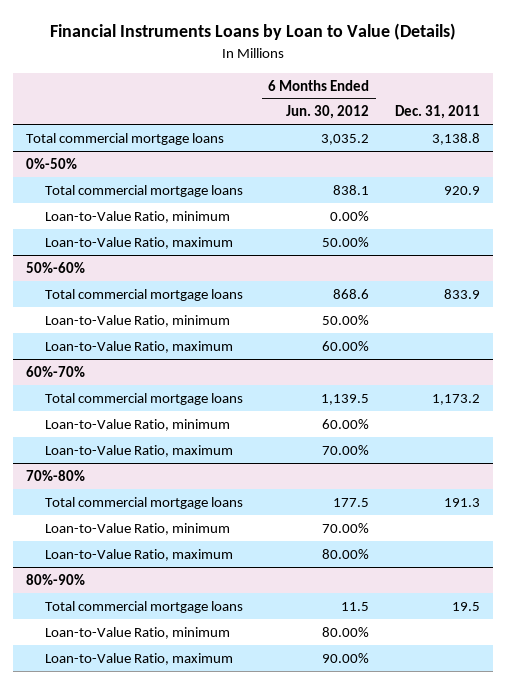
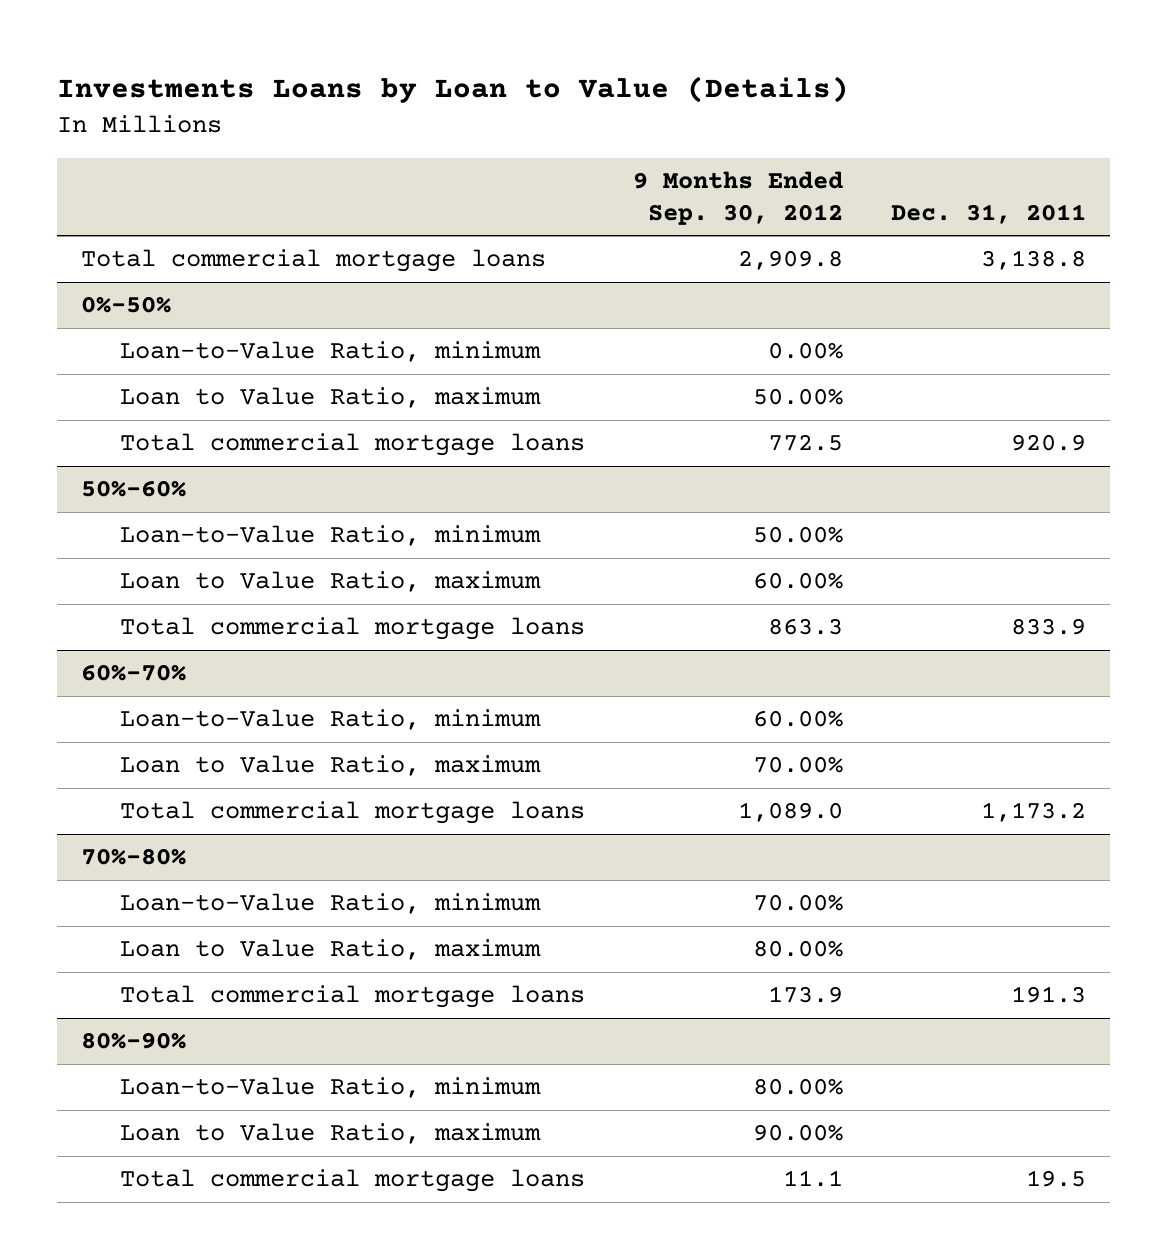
- Financial Instruments Loans by Loan to Value (Details)
+ Investments Loans by Loan to Value (Details)
- | 6 Months Ended Jun. 30, 2012 | Dec. 31, 2011
+ | 9 Months Ended Sep. 30, 2012 | Dec. 31, 2011
@ 0%-50%
- Loan-to-Value Ratio, maximum | 50.00% |
+ Loan to Value Ratio, maximum | 50.00% |
moved down: Total commercial mortgage loans | 772.5 | 920.9
@ 50%-60%
- Loan-to-Value Ratio, maximum | 60.00% |
+ Loan to Value Ratio, maximum | 60.00% |
moved down: Total commercial mortgage loans | 863.3 | 833.9
@ 60%-70%
- Loan-to-Value Ratio, maximum | 70.00% |
+ Loan to Value Ratio, maximum | 70.00% |
moved down: Total commercial mortgage loans | 1,089.0 | 1,173.2
@ 70%-80%
- Loan-to-Value Ratio, maximum | 80.00% |
+ Loan to Value Ratio, maximum | 80.00% |
moved down: Total commercial mortgage loans | 173.9 | 191.3
@ 80%-90%
- Loan-to-Value Ratio, maximum | 90.00% |
+ Loan to Value Ratio, maximum | 90.00% |
moved down: Total commercial mortgage loans | 11.1 | 19.5

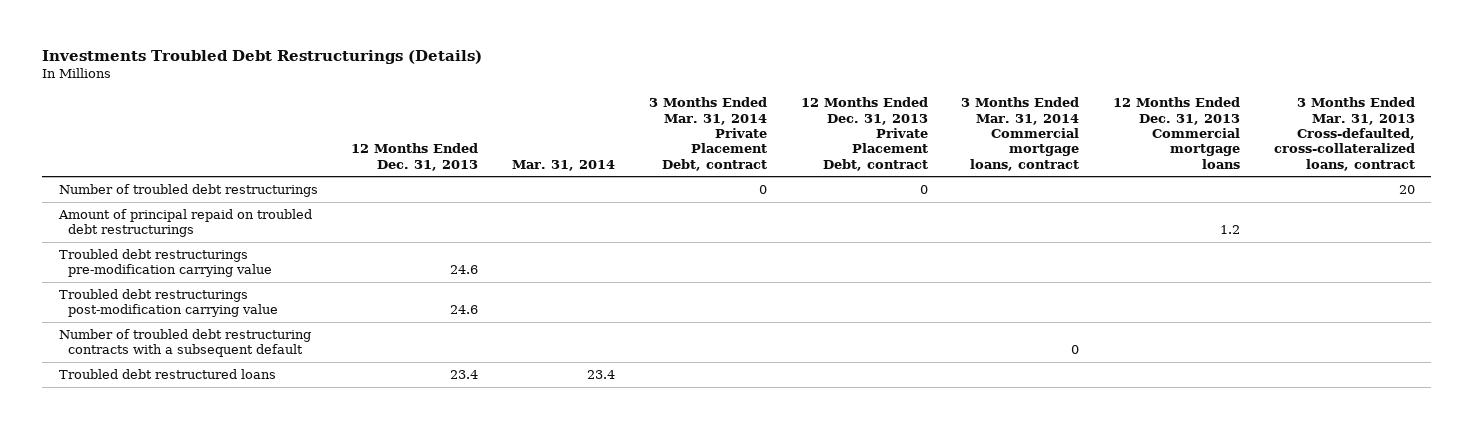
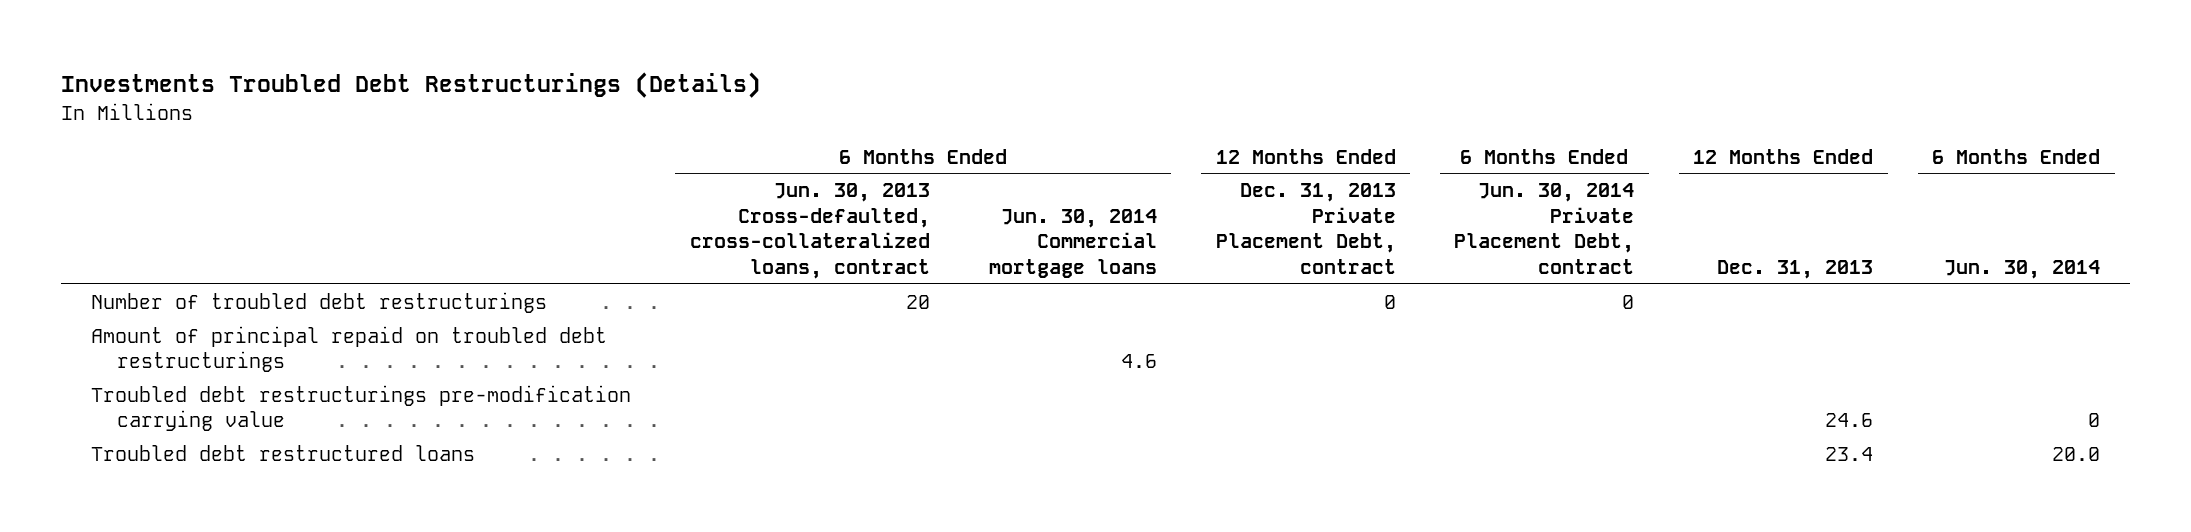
- | 12 Months Ended Dec. 31, 2013 | Mar. 31, 2014 | 3 Months Ended Mar. 31, 2014 Private Placement Debt, contract | 12 Months Ended Dec. 31, 2013 Private Placement Debt, contract | 3 Months Ended Mar. 31, 2014 Commercial mortgage loans, contract | 12 Months Ended Dec. 31, 2013 Commercial mortgage loans | 3 Months Ended Mar. 31, 2013 Cross-defaulted, cross-collateralized loans, contract
+ | 6 Months Ended Jun. 30, 2013 Cross-defaulted, cross-collateralized loans, contract | 6 Months Ended Jun. 30, 2014 Commercial mortgage loans | 12 Months Ended Dec. 31, 2013 Private Placement Debt, contract | 6 Months Ended Jun. 30, 2014 Private Placement Debt, contract | 12 Months Ended Dec. 31, 2013 | 6 Months Ended Jun. 30, 2014
- Troubled debt restructurings post-modification carrying value | 24.6 | | | | | |
- Number of troubled debt restructuring contracts with a subsequent default | | | | | 0 | |

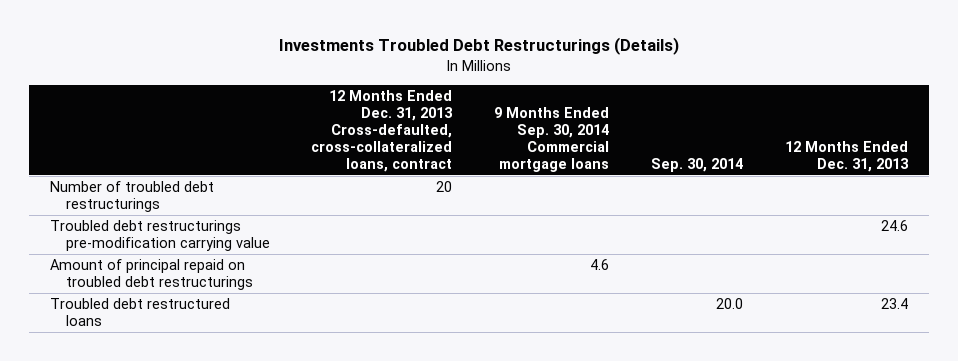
- | 6 Months Ended Jun. 30, 2013 Cross-defaulted, cross-collateralized loans, contract | 6 Months Ended Jun. 30, 2014 Commercial mortgage loans | 12 Months Ended Dec. 31, 2013 Private Placement Debt, contract | 6 Months Ended Jun. 30, 2014 Private Placement Debt, contract | 12 Months Ended Dec. 31, 2013 | 6 Months Ended Jun. 30, 2014
+ | 12 Months Ended Dec. 31, 2013 Cross-defaulted, cross-collateralized loans, contract | 9 Months Ended Sep. 30, 2014 Commercial mortgage loans | Sep. 30, 2014 | 12 Months Ended Dec. 31, 2013
moved down: Amount of principal repaid on troubled debt restructurings | | 4.6 | |

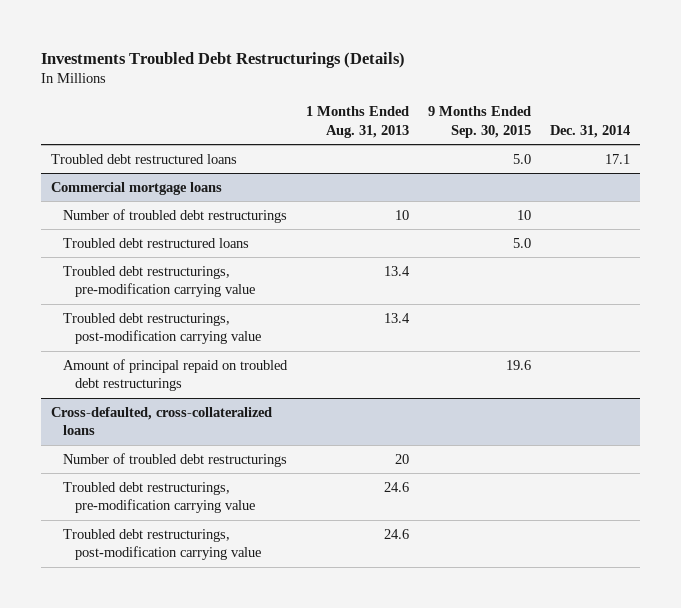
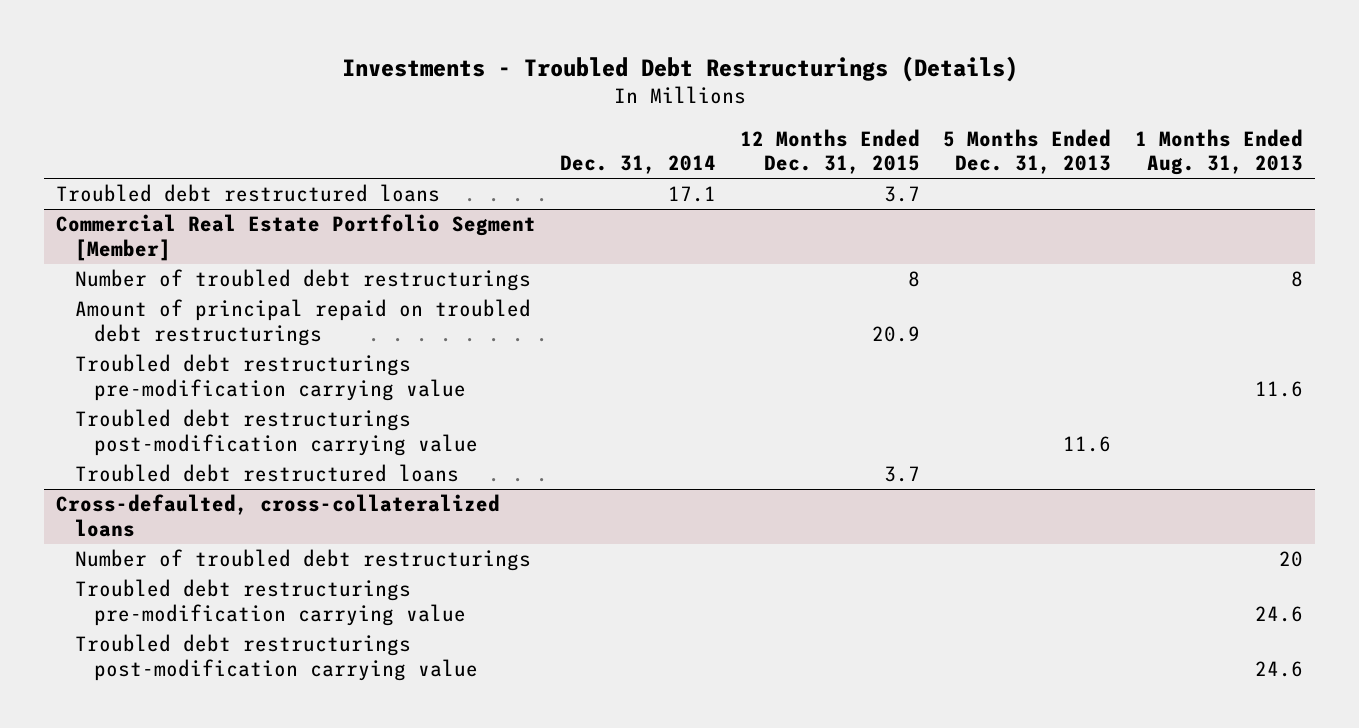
- Investments Troubled Debt Restructurings (Details)
+ Investments - Troubled Debt Restructurings (Details)
- | 1 Months Ended Aug. 31, 2013 | 9 Months Ended Sep. 30, 2015 | Dec. 31, 2014
+ | Dec. 31, 2014 | 12 Months Ended Dec. 31, 2015 | 5 Months Ended Dec. 31, 2013 | 1 Months Ended Aug. 31, 2013
- Commercial mortgage loans
- Number of troubled debt restructurings | 10 | 10 |
- Troubled debt restructured loans | | 5.0 |
- Troubled debt restructurings, pre-modification carrying value | 13.4 | |
- Troubled debt restructurings, post-modification carrying value | 13.4 | |
- Amount of principal repaid on troubled debt restructurings | | 19.6 |
+ Commercial Real Estate Portfolio Segment [Member]
+ Number of troubled debt restructurings | | 8 | | 8
+ Amount of principal repaid on troubled debt restructurings | | 20.9 | |
+ Troubled debt restructurings pre-modification carrying value | | | | 11.6
+ Troubled debt restructurings post-modification carrying value | | | 11.6 |
+ Troubled debt restructured loans | | 3.7 | |
@ Cross-defaulted, cross-collateralized loans
- Troubled debt restructurings, pre-modification carrying value | 24.6 | |
- Troubled debt restructurings, post-modification carrying value | 24.6 | |
+ Troubled debt restructurings pre-modification carrying value | | | | 24.6
+ Troubled debt restructurings post-modification carrying value | | | | 24.6

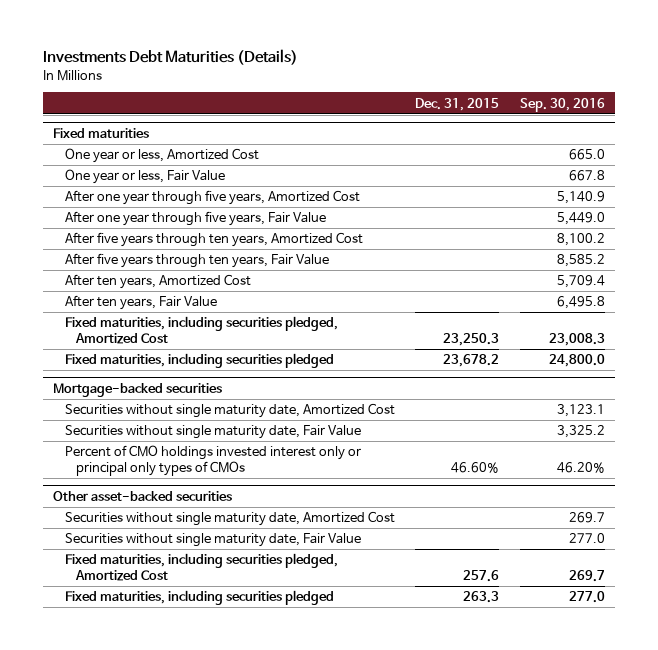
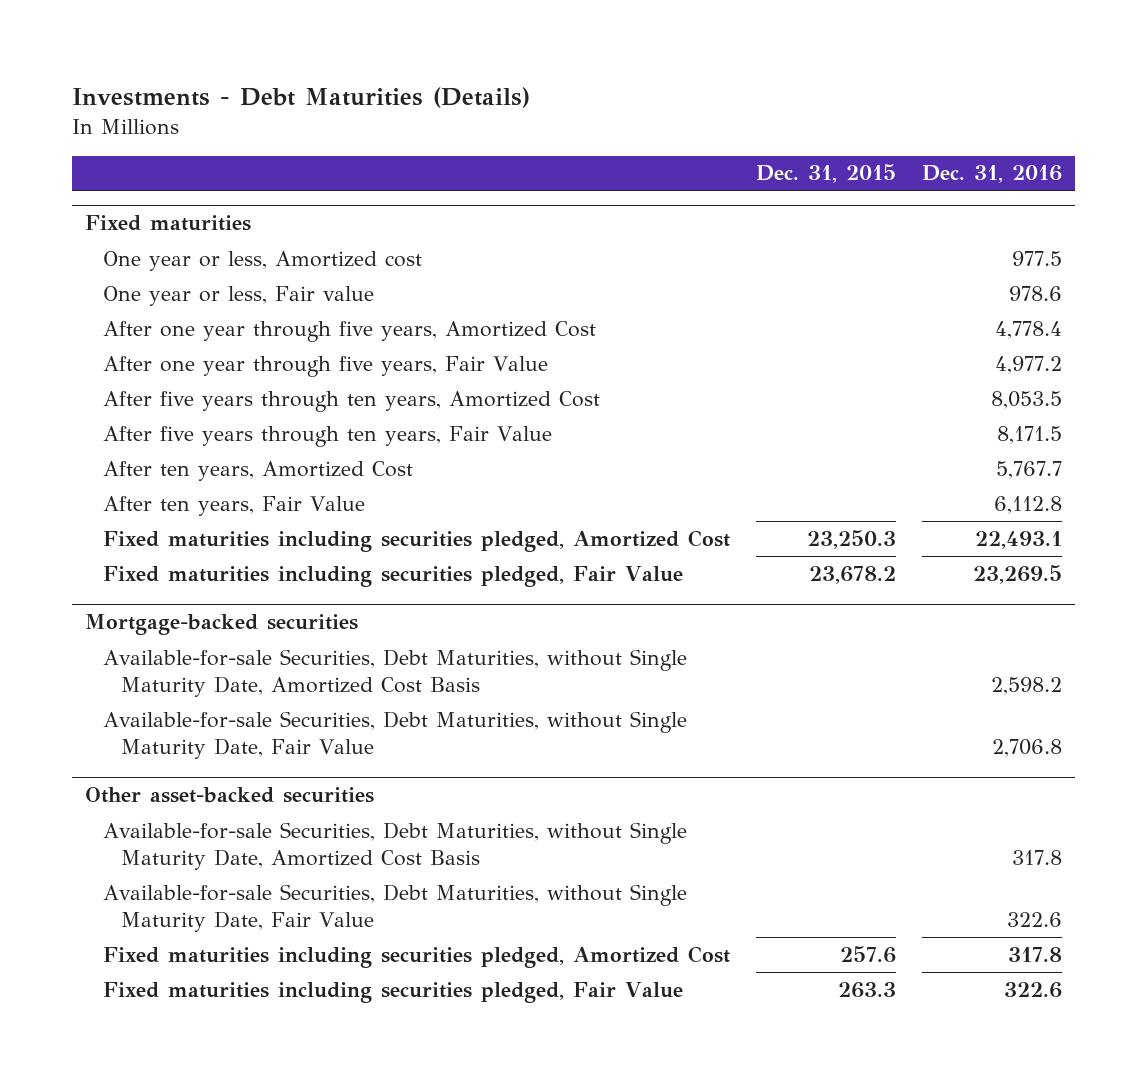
- Investments Debt Maturities (Details)
+ Investments - Debt Maturities (Details)
- | Dec. 31, 2015 | Sep. 30, 2016
+ | Dec. 31, 2015 | Dec. 31, 2016
@ Fixed maturities
- One year or less, Amortized Cost | | 665.0
- One year or less, Fair Value | | 667.8
+ One year or less, Amortized cost | | 977.5
+ One year or less, Fair value | | 978.6
- Fixed maturities, including securities pledged, Amortized Cost | 23,250.3 | 23,008.3
- Fixed maturities, including securities pledged | 23,678.2 | 24,800.0
+ Fixed maturities including securities pledged, Amortized Cost | 23,250.3 | 22,493.1
+ Fixed maturities including securities pledged, Fair Value | 23,678.2 | 23,269.5
@ Mortgage-backed securities
- Securities without single maturity date, Amortized Cost | | 3,123.1
- Securities without single maturity date, Fair Value | | 3,325.2
- Percent of CMO holdings invested interest only or principal only types of CMOs | 46.60% | 46.20%
+ Available-for-sale Securities, Debt Maturities, without Single Maturity Date, Amortized Cost Basis | | 2,598.2
+ Available-for-sale Securities, Debt Maturities, without Single Maturity Date, Fair Value | | 2,706.8
@ Other asset-backed securities
- Securities without single maturity date, Amortized Cost | | 269.7
- Securities without single maturity date, Fair Value | | 277.0
- Fixed maturities, including securities pledged, Amortized Cost | 257.6 | 269.7
- Fixed maturities, including securities pledged | 263.3 | 277.0
+ Available-for-sale Securities, Debt Maturities, without Single Maturity Date, Amortized Cost Basis | | 317.8
+ Available-for-sale Securities, Debt Maturities, without Single Maturity Date, Fair Value | | 322.6
+ Fixed maturities including securities pledged, Amortized Cost | 257.6 | 317.8
+ Fixed maturities including securities pledged, Fair Value | 263.3 | 322.6

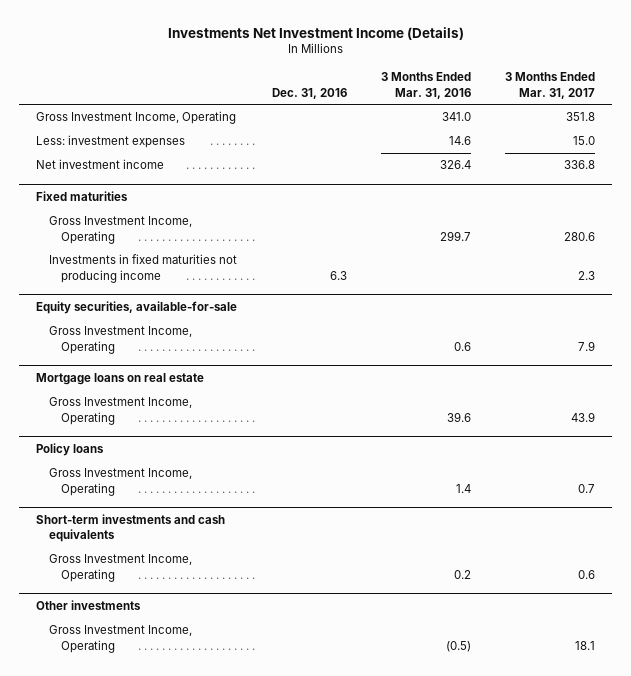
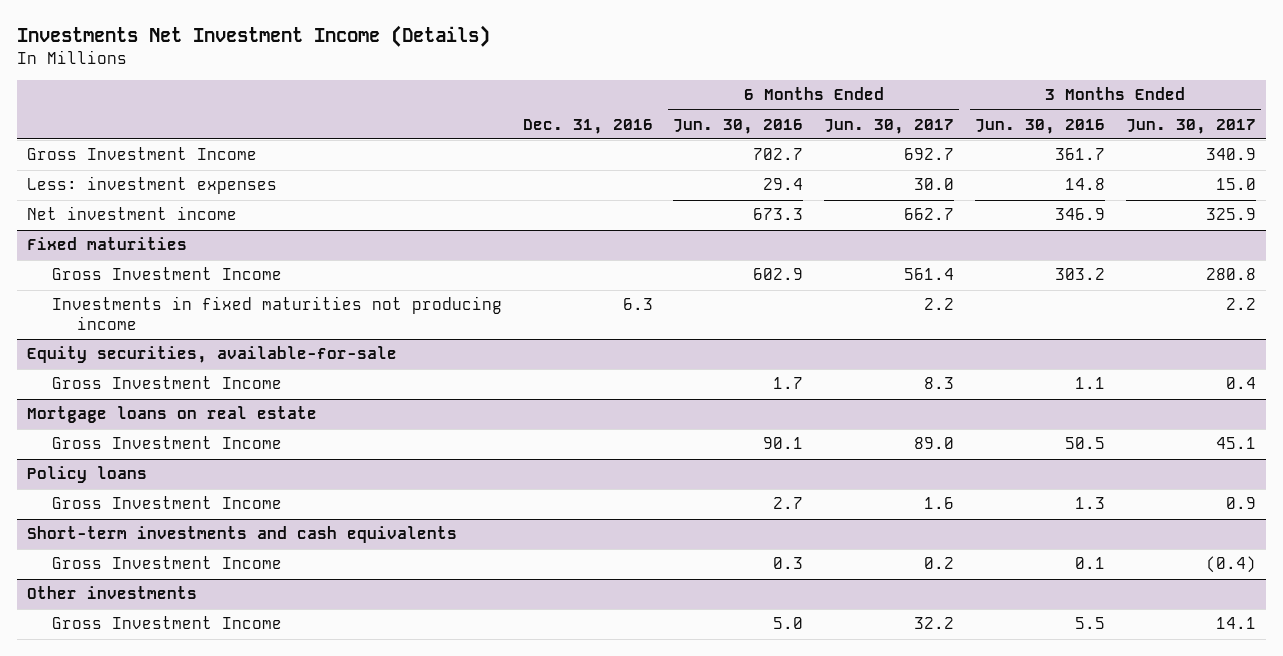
- | Dec. 31, 2016 | 3 Months Ended Mar. 31, 2016 | 3 Months Ended Mar. 31, 2017
+ | Dec. 31, 2016 | 6 Months Ended Jun. 30, 2016 | 6 Months Ended Jun. 30, 2017 | 3 Months Ended Jun. 30, 2016 | 3 Months Ended Jun. 30, 2017
- Gross Investment Income, Operating | | 341.0 | 351.8
+ Gross Investment Income | | 702.7 | 692.7 | 361.7 | 340.9
@ Fixed maturities
- Gross Investment Income, Operating | | 299.7 | 280.6
+ Gross Investment Income | | 602.9 | 561.4 | 303.2 | 280.8
@ Equity securities, available-for-sale
- Gross Investment Income, Operating | | 0.6 | 7.9
+ Gross Investment Income | | 1.7 | 8.3 | 1.1 | 0.4
@ Mortgage loans on real estate
- Gross Investment Income, Operating | | 39.6 | 43.9
+ Gross Investment Income | | 90.1 | 89.0 | 50.5 | 45.1
@ Policy loans
- Gross Investment Income, Operating | | 1.4 | 0.7
+ Gross Investment Income | | 2.7 | 1.6 | 1.3 | 0.9
@ Short-term investments and cash equivalents
- Gross Investment Income, Operating | | 0.2 | 0.6
+ Gross Investment Income | | 0.3 | 0.2 | 0.1 | (0.4)
@ Other investments
- Gross Investment Income, Operating | | (0.5) | 18.1
+ Gross Investment Income | | 5.0 | 32.2 | 5.5 | 14.1

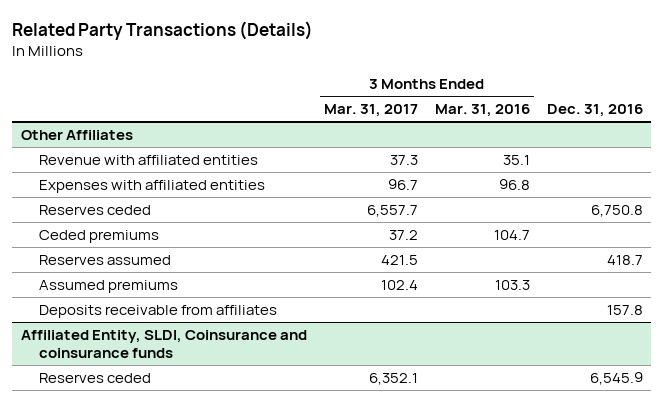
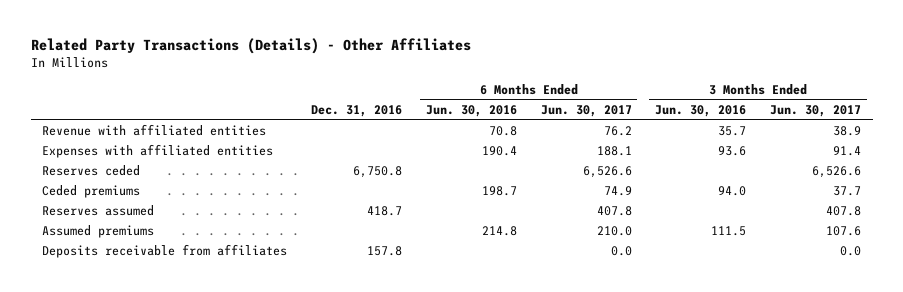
- Related Party Transactions (Details)
+ Related Party Transactions (Details) - Other Affiliates
- | 3 Months Ended Mar. 31, 2017 | 3 Months Ended Mar. 31, 2016 | Dec. 31, 2016
+ | Dec. 31, 2016 | 6 Months Ended Jun. 30, 2016 | 6 Months Ended Jun. 30, 2017 | 3 Months Ended Jun. 30, 2016 | 3 Months Ended Jun. 30, 2017
- Other Affiliates
- Affiliated Entity, SLDI, Coinsurance and coinsurance funds
- Reserves ceded | 6,352.1 | | 6,545.9

